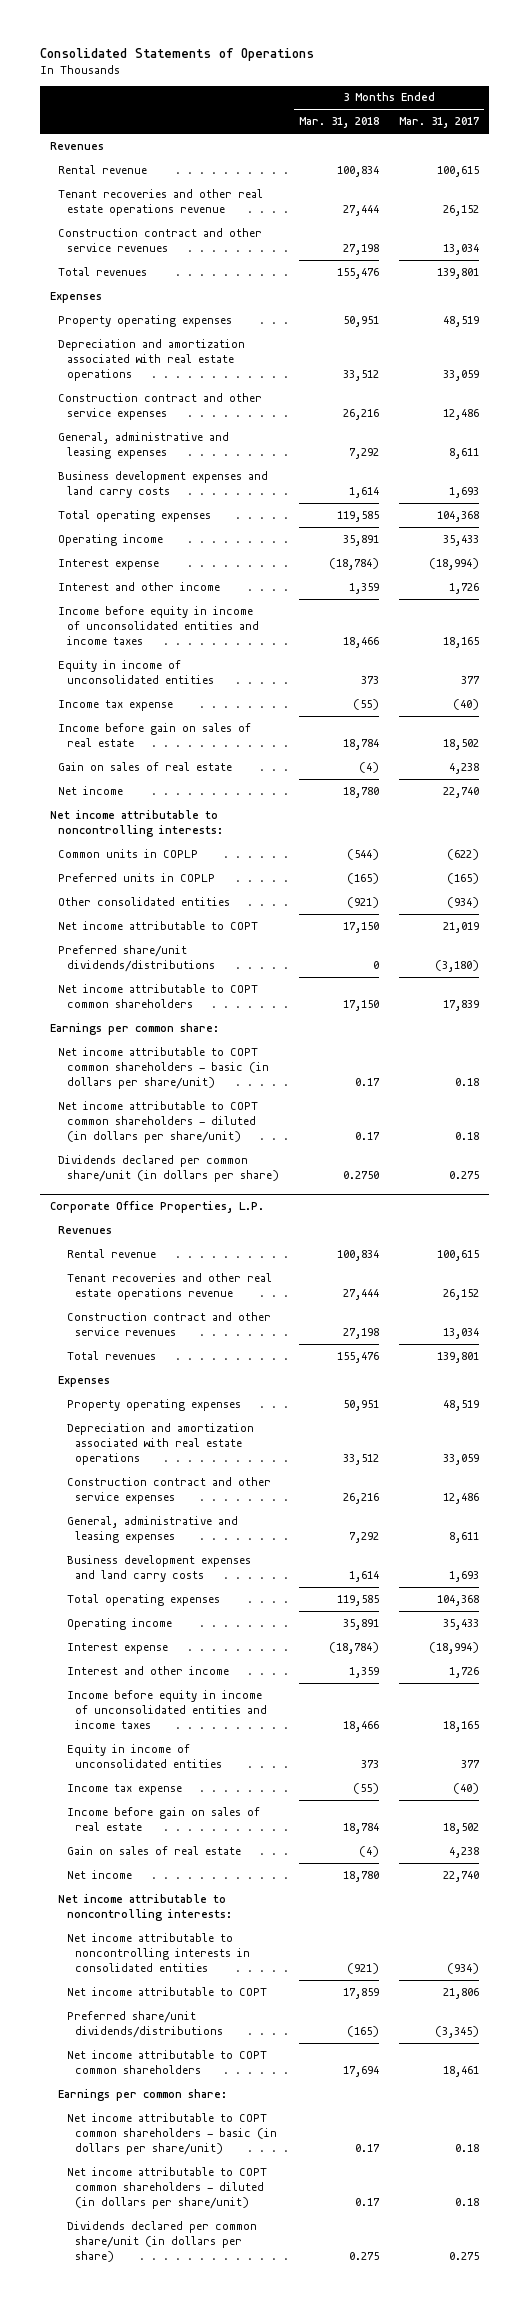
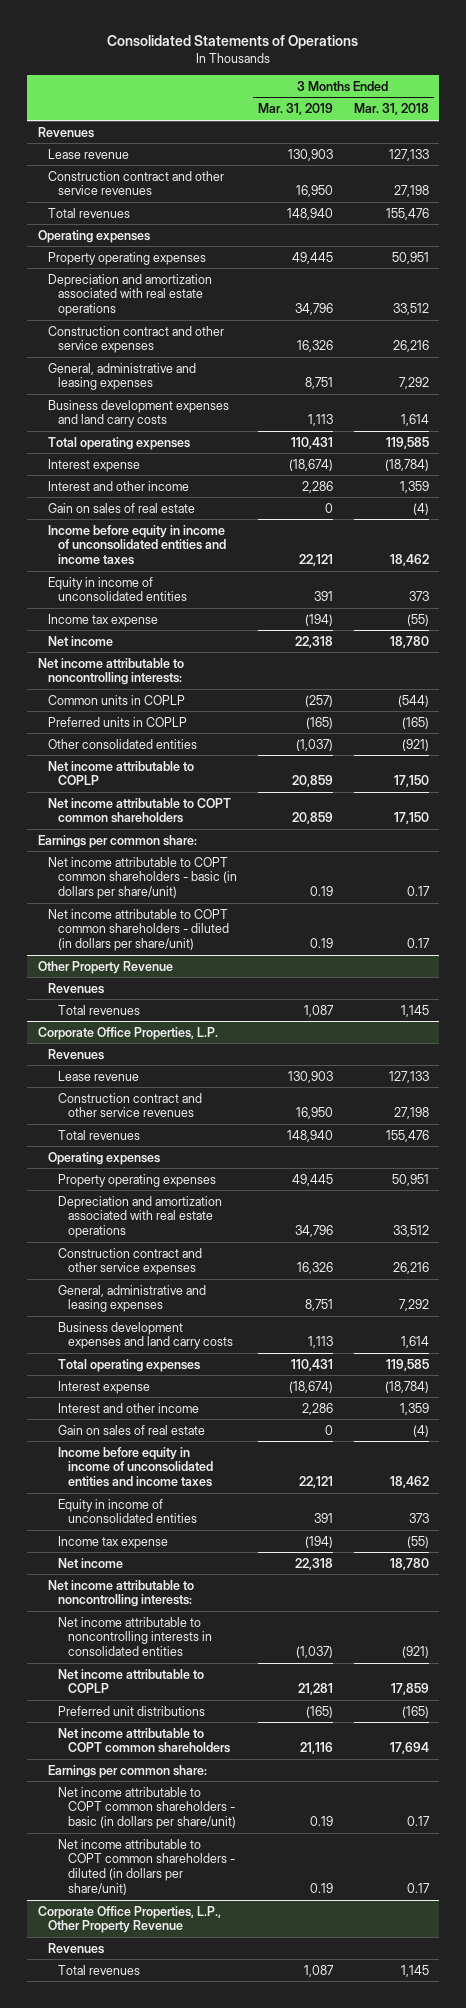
- | 3 Months Ended Mar. 31, 2018 | 3 Months Ended Mar. 31, 2017
+ | 3 Months Ended Mar. 31, 2019 | 3 Months Ended Mar. 31, 2018
- Rental revenue | 100,834 | 100,615
- Tenant recoveries and other real estate operations revenue | 27,444 | 26,152
+ Lease revenue | 130,903 | 127,133
- Expenses
+ Operating expenses
- Operating income | 35,891 | 35,433
- Income before equity in income of unconsolidated entities and income taxes | 18,466 | 18,165
moved up: Gain on sales of real estate | 0 | (4)
+ Income before equity in income of unconsolidated entities and income taxes | 22,121 | 18,462
- Income before gain on sales of real estate | 18,784 | 18,502
- Net income attributable to COPT | 17,150 | 21,019
- Preferred share/unit dividends/distributions | 0 | (3,180)
+ Net income attributable to COPLP | 20,859 | 17,150
- Dividends declared per common share/unit (in dollars per share) | 0.2750 | 0.275
+ Other Property Revenue
+ Revenues
+ Total revenues | 1,087 | 1,145
@ Corporate Office Properties, L.P.
- Rental revenue | 100,834 | 100,615
- Tenant recoveries and other real estate operations revenue | 27,444 | 26,152
+ Lease revenue | 130,903 | 127,133
- Expenses
+ Operating expenses
- Operating income | 35,891 | 35,433
- Income before equity in income of unconsolidated entities and income taxes | 18,466 | 18,165
moved up: Gain on sales of real estate | 0 | (4)
+ Income before equity in income of unconsolidated entities and income taxes | 22,121 | 18,462
- Income before gain on sales of real estate | 18,784 | 18,502
- Net income attributable to COPT | 17,859 | 21,806
- Preferred share/unit dividends/distributions | (165) | (3,345)
+ Net income attributable to COPLP | 21,281 | 17,859
+ Preferred unit distributions | (165) | (165)
- Dividends declared per common share/unit (in dollars per share) | 0.275 | 0.275
+ Corporate Office Properties, L.P., Other Property Revenue
+ Revenues
+ Total revenues | 1,087 | 1,145

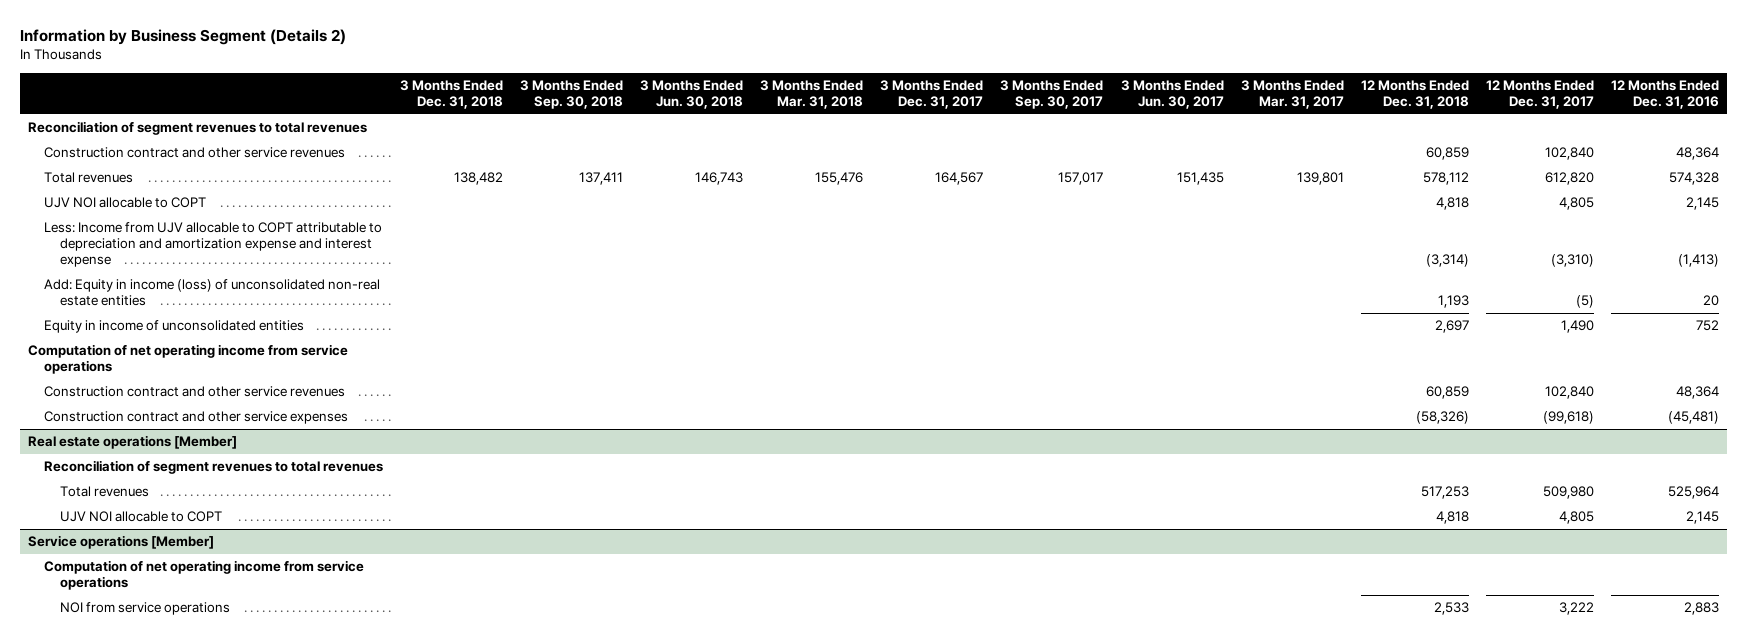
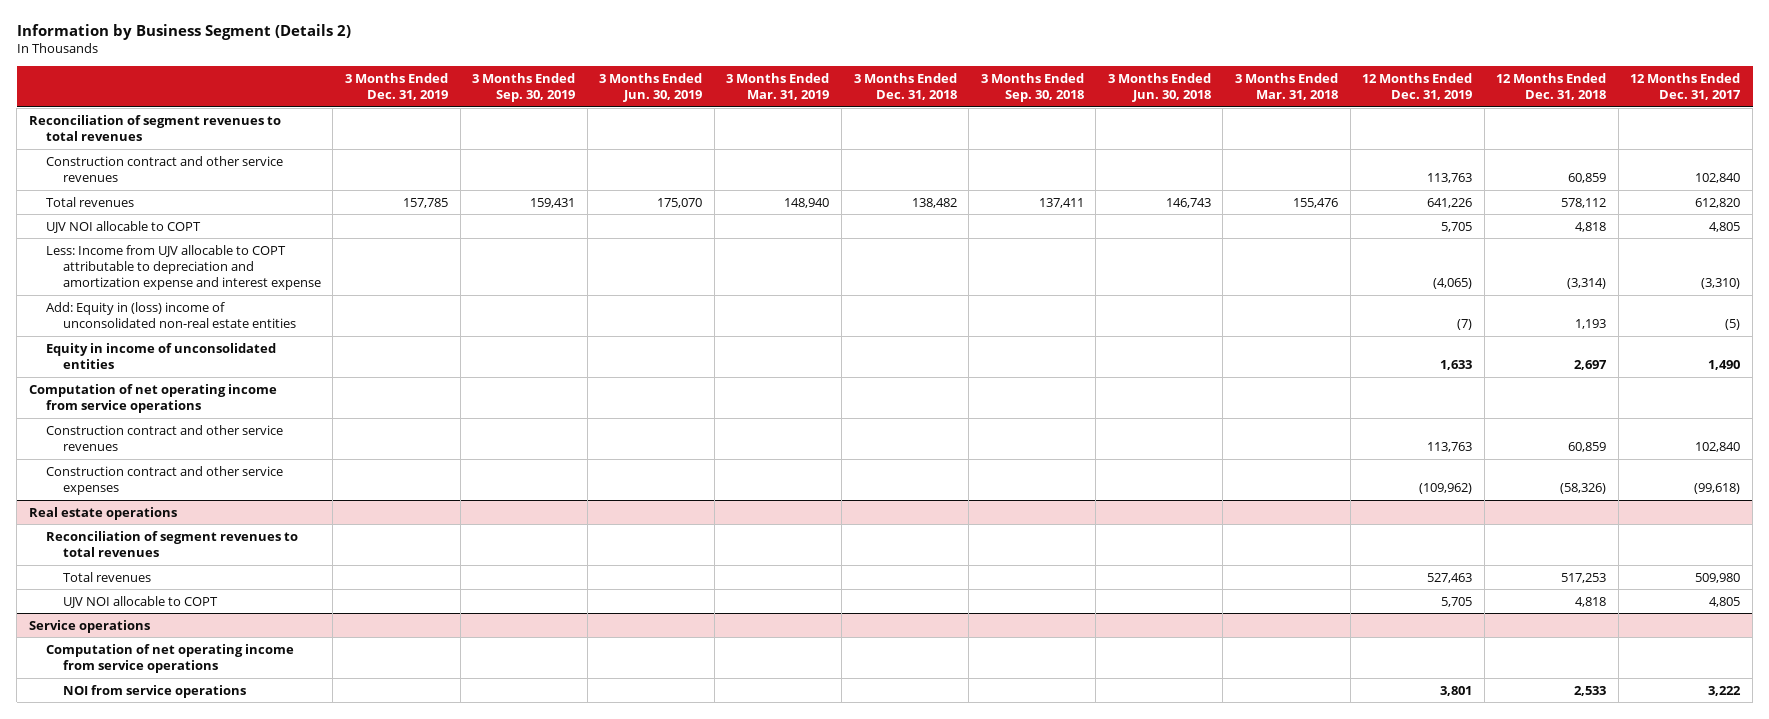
- | 3 Months Ended Dec. 31, 2018 | 3 Months Ended Sep. 30, 2018 | 3 Months Ended Jun. 30, 2018 | 3 Months Ended Mar. 31, 2018 | 3 Months Ended Dec. 31, 2017 | 3 Months Ended Sep. 30, 2017 | 3 Months Ended Jun. 30, 2017 | 3 Months Ended Mar. 31, 2017 | 12 Months Ended Dec. 31, 2018 | 12 Months Ended Dec. 31, 2017 | 12 Months Ended Dec. 31, 2016
+ | 3 Months Ended Dec. 31, 2019 | 3 Months Ended Sep. 30, 2019 | 3 Months Ended Jun. 30, 2019 | 3 Months Ended Mar. 31, 2019 | 3 Months Ended Dec. 31, 2018 | 3 Months Ended Sep. 30, 2018 | 3 Months Ended Jun. 30, 2018 | 3 Months Ended Mar. 31, 2018 | 12 Months Ended Dec. 31, 2019 | 12 Months Ended Dec. 31, 2018 | 12 Months Ended Dec. 31, 2017
- Add: Equity in income (loss) of unconsolidated non-real estate entities | | | | | | | | | 1,193 | (5) | 20
+ Add: Equity in (loss) income of unconsolidated non-real estate entities | | | | | | | | | (7) | 1,193 | (5)
- Real estate operations [Member]
+ Real estate operations
- Service operations [Member]
+ Service operations

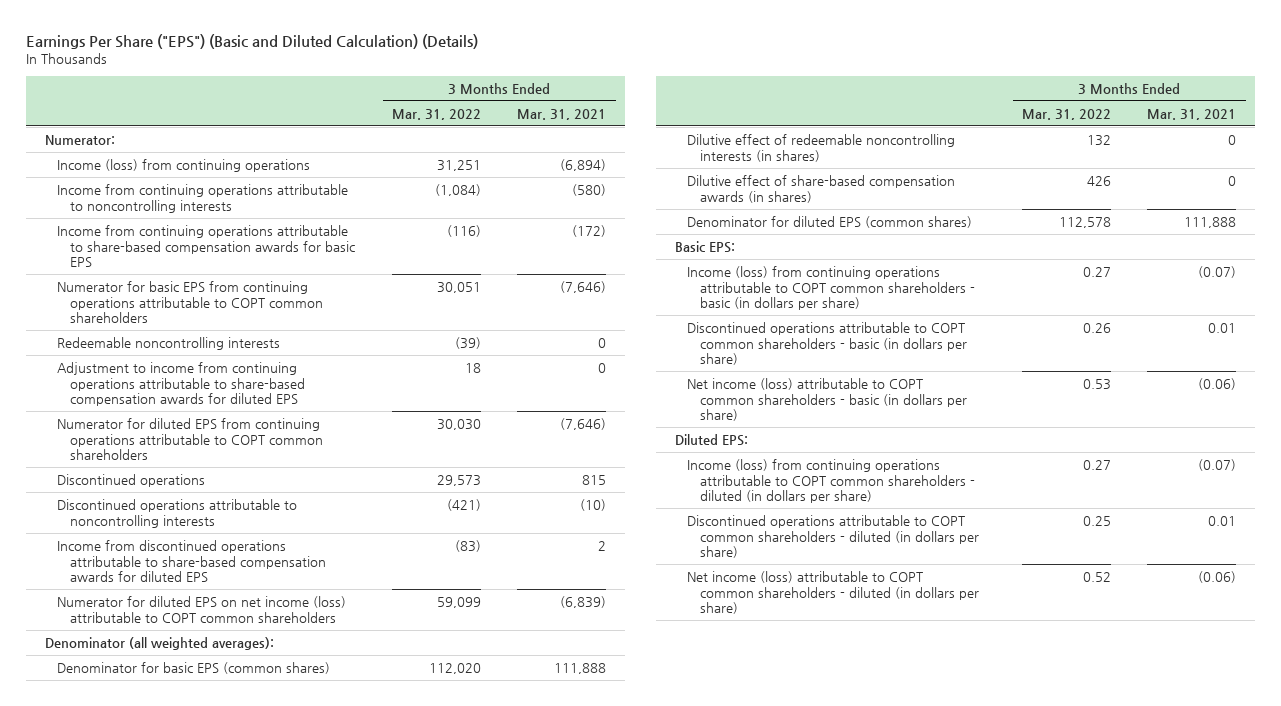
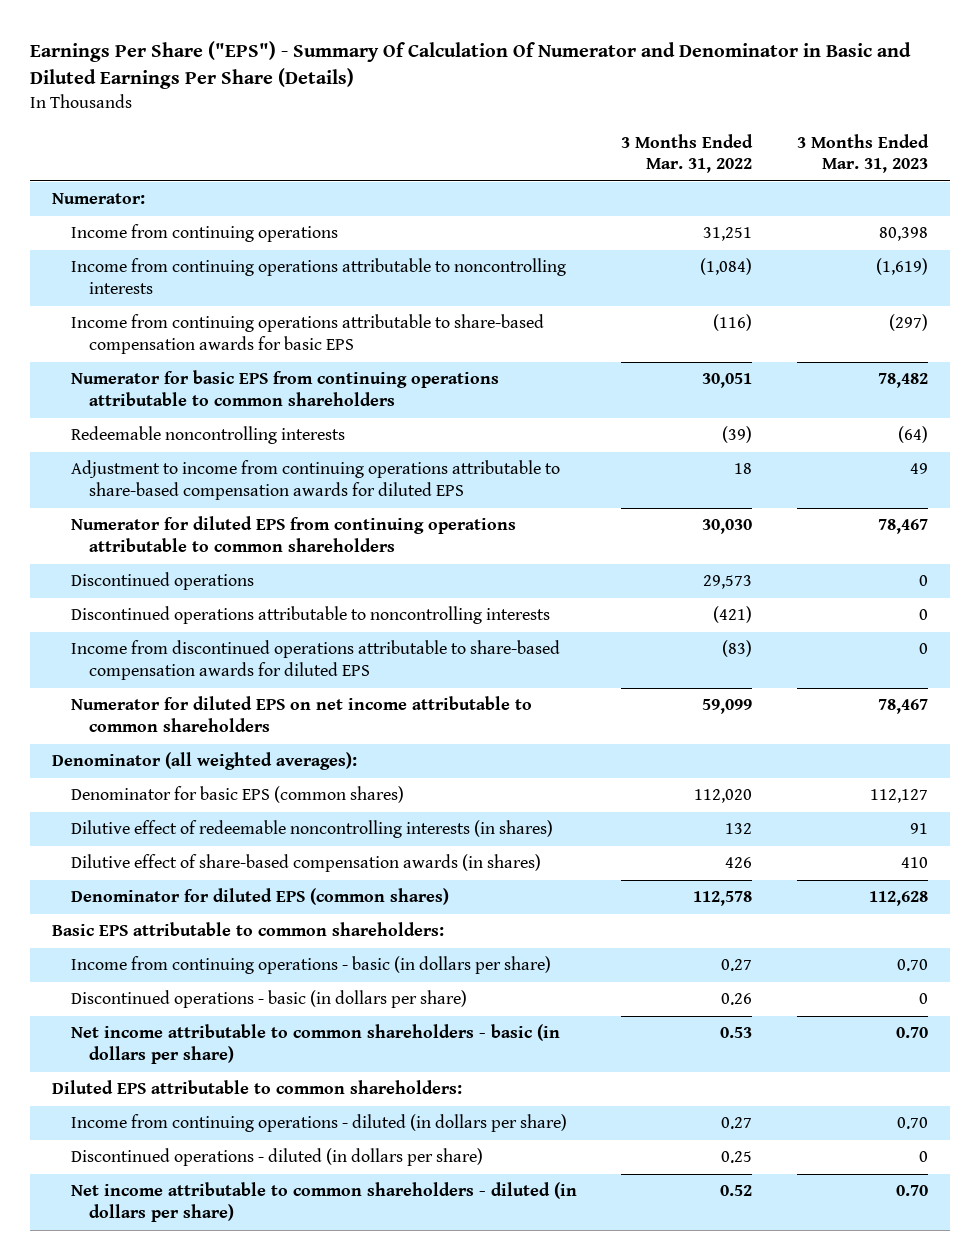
- Earnings Per Share ("EPS") (Basic and Diluted Calculation) (Details)
+ Earnings Per Share ("EPS") - Summary Of Calculation Of Numerator and Denominator in Basic and Diluted Earnings Per Share (Details)
- | 3 Months Ended Mar. 31, 2022 | 3 Months Ended Mar. 31, 2021
+ | 3 Months Ended Mar. 31, 2022 | 3 Months Ended Mar. 31, 2023
- Income (loss) from continuing operations | 31,251 | (6,894)
+ Income from continuing operations | 31,251 | 80,398
- Numerator for basic EPS from continuing operations attributable to COPT common shareholders | 30,051 | (7,646)
+ Numerator for basic EPS from continuing operations attributable to common shareholders | 30,051 | 78,482
- Numerator for diluted EPS from continuing operations attributable to COPT common shareholders | 30,030 | (7,646)
+ Numerator for diluted EPS from continuing operations attributable to common shareholders | 30,030 | 78,467
- Numerator for diluted EPS on net income (loss) attributable to COPT common shareholders | 59,099 | (6,839)
+ Numerator for diluted EPS on net income attributable to common shareholders | 59,099 | 78,467
- Basic EPS:
- Income (loss) from continuing operations attributable to COPT common shareholders - basic (in dollars per share) | 0.27 | (0.07)
- Discontinued operations attributable to COPT common shareholders - basic (in dollars per share) | 0.26 | 0.01
- Net income (loss) attributable to COPT common shareholders - basic (in dollars per share) | 0.53 | (0.06)
- Diluted EPS:
- Income (loss) from continuing operations attributable to COPT common shareholders - diluted (in dollars per share) | 0.27 | (0.07)
- Discontinued operations attributable to COPT common shareholders - diluted (in dollars per share) | 0.25 | 0.01
- Net income (loss) attributable to COPT common shareholders - diluted (in dollars per share) | 0.52 | (0.06)
+ Basic EPS attributable to common shareholders:
+ Income from continuing operations - basic (in dollars per share) | 0.27 | 0.70
+ Discontinued operations - basic (in dollars per share) | 0.26 | 0
+ Net income attributable to common shareholders - basic (in dollars per share) | 0.53 | 0.70
+ Diluted EPS attributable to common shareholders:
+ Income from continuing operations - diluted (in dollars per share) | 0.27 | 0.70
+ Discontinued operations - diluted (in dollars per share) | 0.25 | 0
+ Net income attributable to common shareholders - diluted (in dollars per share) | 0.52 | 0.70

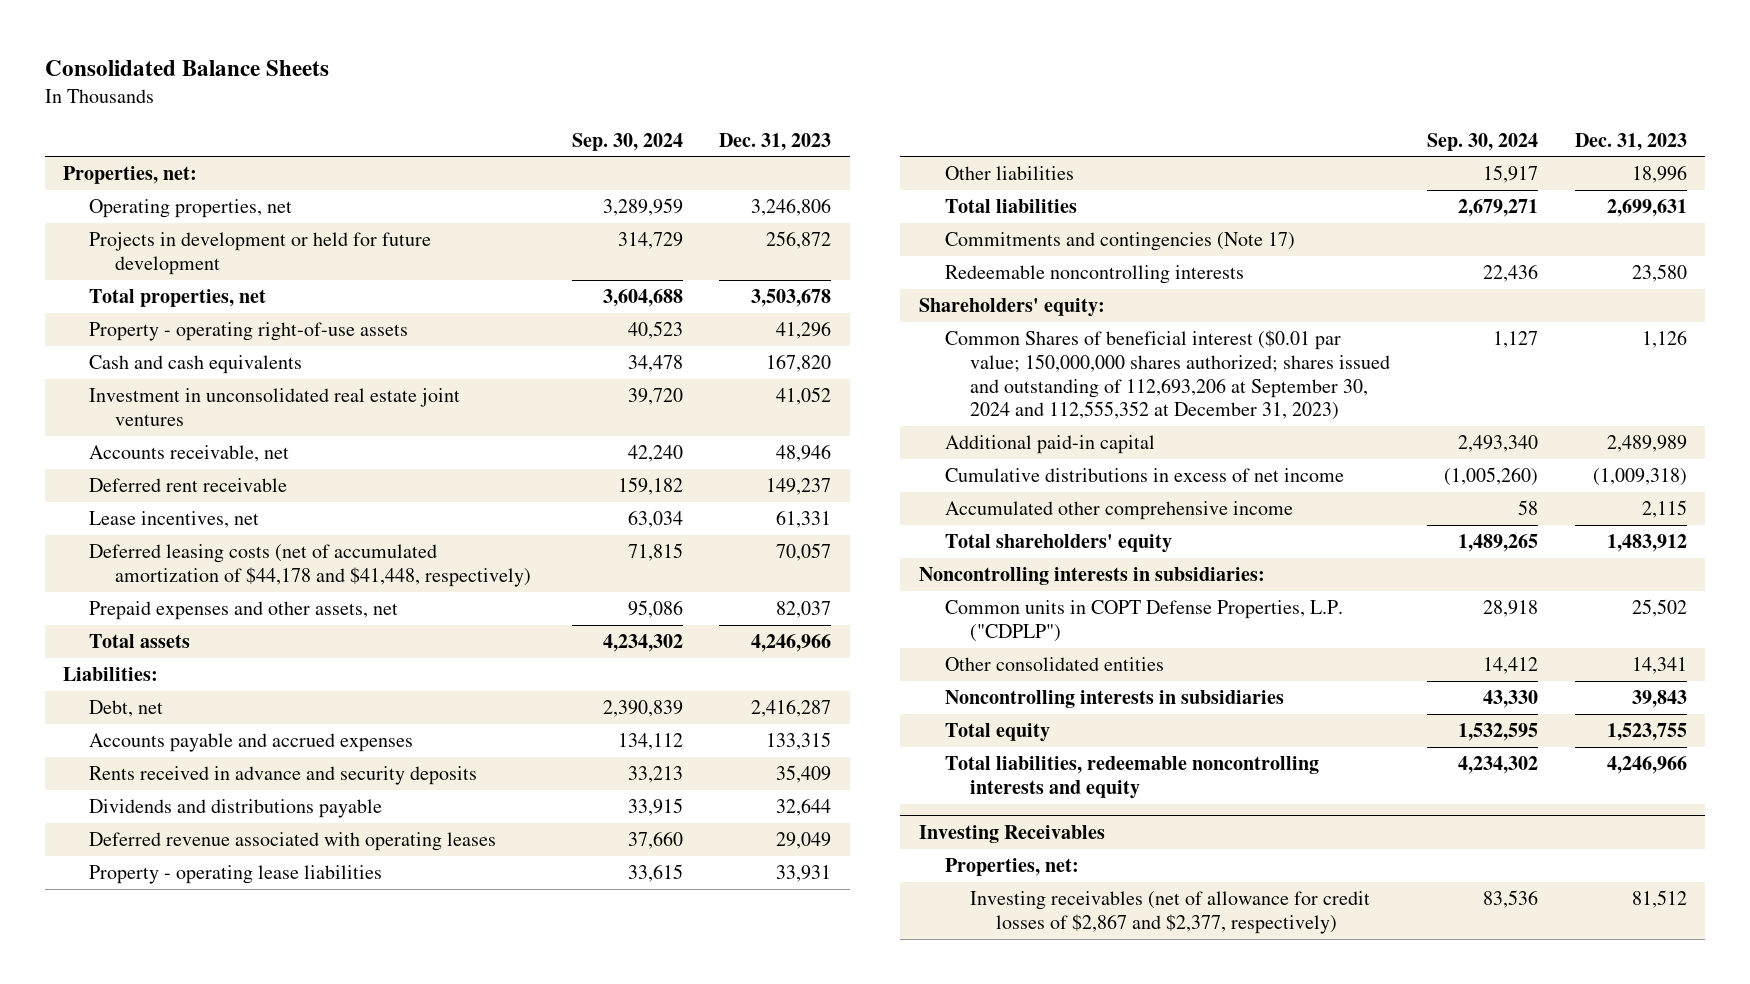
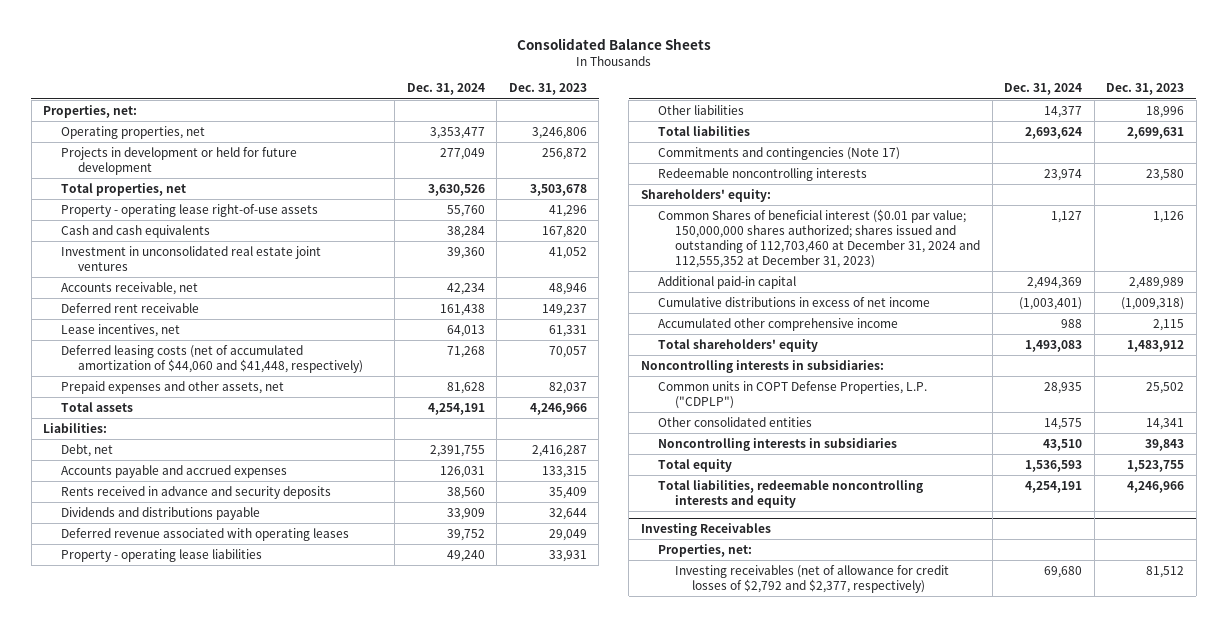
- | Sep. 30, 2024 | Dec. 31, 2023
+ | Dec. 31, 2024 | Dec. 31, 2023
- Property - operating right-of-use assets | 40,523 | 41,296
+ Property - operating lease right-of-use assets | 55,760 | 41,296
- Deferred leasing costs (net of accumulated amortization of $44,178 and $41,448, respectively) | 71,815 | 70,057
+ Deferred leasing costs (net of accumulated amortization of $44,060 and $41,448, respectively) | 71,268 | 70,057
- Common Shares of beneficial interest ($0.01 par value; 150,000,000 shares authorized; shares issued and outstanding of 112,693,206 at September 30, 2024 and 112,555,352 at December 31, 2023) | 1,127 | 1,126
+ Common Shares of beneficial interest ($0.01 par value; 150,000,000 shares authorized; shares issued and outstanding of 112,703,460 at December 31, 2024 and 112,555,352 at December 31, 2023) | 1,127 | 1,126
@ Investing Receivables
- Investing receivables (net of allowance for credit losses of $2,867 and $2,377, respectively) | 83,536 | 81,512
+ Investing receivables (net of allowance for credit losses of $2,792 and $2,377, respectively) | 69,680 | 81,512

